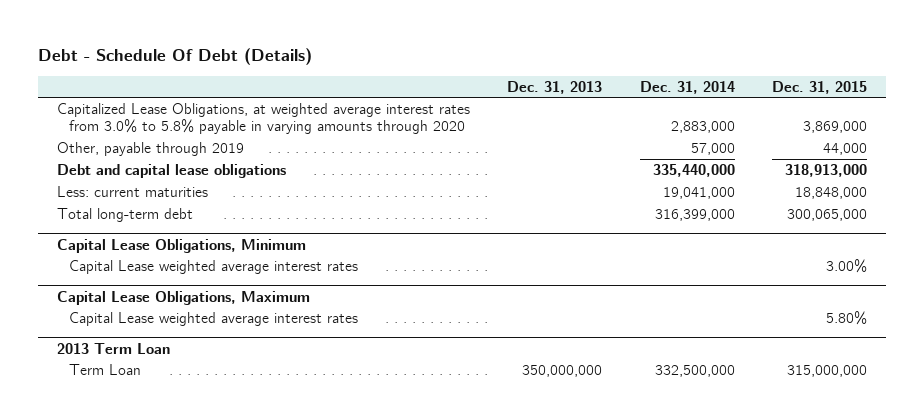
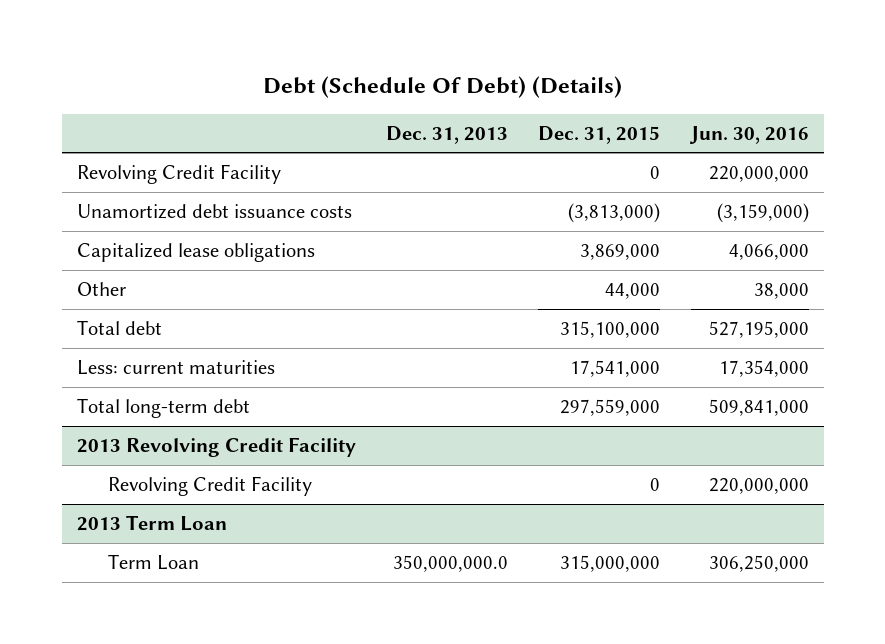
- Debt - Schedule Of Debt (Details)
+ Debt (Schedule Of Debt) (Details)
- | Dec. 31, 2013 | Dec. 31, 2014 | Dec. 31, 2015
+ | Dec. 31, 2013 | Dec. 31, 2015 | Jun. 30, 2016
- Capitalized Lease Obligations, at weighted average interest rates from 3.0% to 5.8% payable in varying amounts through 2020 | | 2,883,000 | 3,869,000
- Other, payable through 2019 | | 57,000 | 44,000
- Debt and capital lease obligations | | 335,440,000 | 318,913,000
- Less: current maturities | | 19,041,000 | 18,848,000
- Total long-term debt | | 316,399,000 | 300,065,000
- Capital Lease Obligations, Minimum
- Capital Lease weighted average interest rates | | | 3.00%
- Capital Lease Obligations, Maximum
- Capital Lease weighted average interest rates | | | 5.80%
+ Revolving Credit Facility | | 0 | 220,000,000
+ Unamortized debt issuance costs | | (3,813,000) | (3,159,000)
+ Capitalized lease obligations | | 3,869,000 | 4,066,000
+ Other | | 44,000 | 38,000
+ Total debt | | 315,100,000 | 527,195,000
+ Less: current maturities | | 17,541,000 | 17,354,000
+ Total long-term debt | | 297,559,000 | 509,841,000
+ 2013 Revolving Credit Facility
+ Revolving Credit Facility | | 0 | 220,000,000
@ 2013 Term Loan
- Term Loan | 350,000,000 | 332,500,000 | 315,000,000
+ Term Loan | 350,000,000.0 | 315,000,000 | 306,250,000

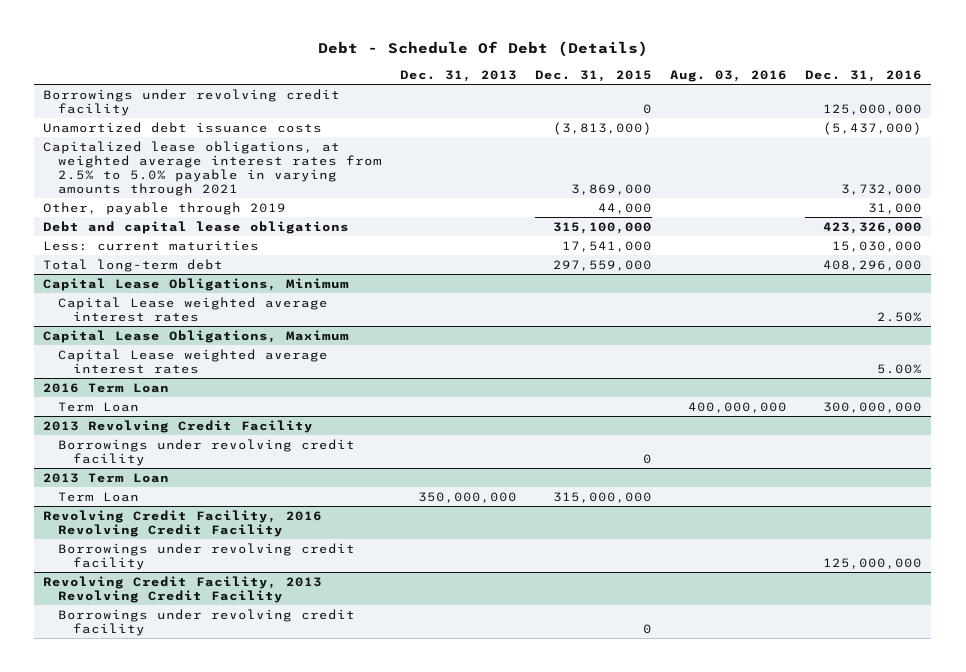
- Debt (Schedule Of Debt) (Details)
+ Debt - Schedule Of Debt (Details)
- | Dec. 31, 2013 | Dec. 31, 2015 | Jun. 30, 2016
+ | Dec. 31, 2013 | Dec. 31, 2015 | Aug. 03, 2016 | Dec. 31, 2016
- Revolving Credit Facility | | 0 | 220,000,000
+ Borrowings under revolving credit facility | | 0 | | 125,000,000
- Capitalized lease obligations | | 3,869,000 | 4,066,000
- Other | | 44,000 | 38,000
- Total debt | | 315,100,000 | 527,195,000
+ Capitalized lease obligations, at weighted average interest rates from 2.5% to 5.0% payable in varying amounts through 2021 | | 3,869,000 | | 3,732,000
+ Other, payable through 2019 | | 44,000 | | 31,000
+ Debt and capital lease obligations | | 315,100,000 | | 423,326,000
+ Capital Lease Obligations, Minimum
+ Capital Lease weighted average interest rates | | | | 2.50%
+ Capital Lease Obligations, Maximum
+ Capital Lease weighted average interest rates | | | | 5.00%
+ 2016 Term Loan
+ Term Loan | | | 400,000,000 | 300,000,000
@ 2013 Revolving Credit Facility
- Revolving Credit Facility | | 0 | 220,000,000
+ Borrowings under revolving credit facility | | 0 | |
@ 2013 Term Loan
- Term Loan | 350,000,000.0 | 315,000,000 | 306,250,000
+ Term Loan | 350,000,000 | 315,000,000 | |
+ Revolving Credit Facility, 2016 Revolving Credit Facility
+ Borrowings under revolving credit facility | | | | 125,000,000
+ Revolving Credit Facility, 2013 Revolving Credit Facility
+ Borrowings under revolving credit facility | | 0 | |

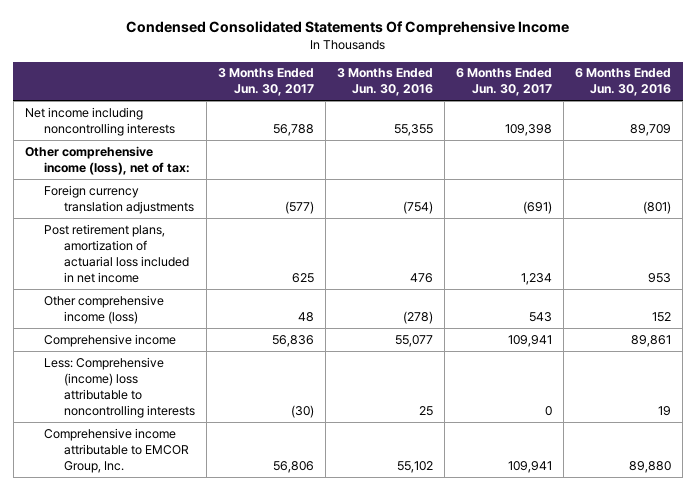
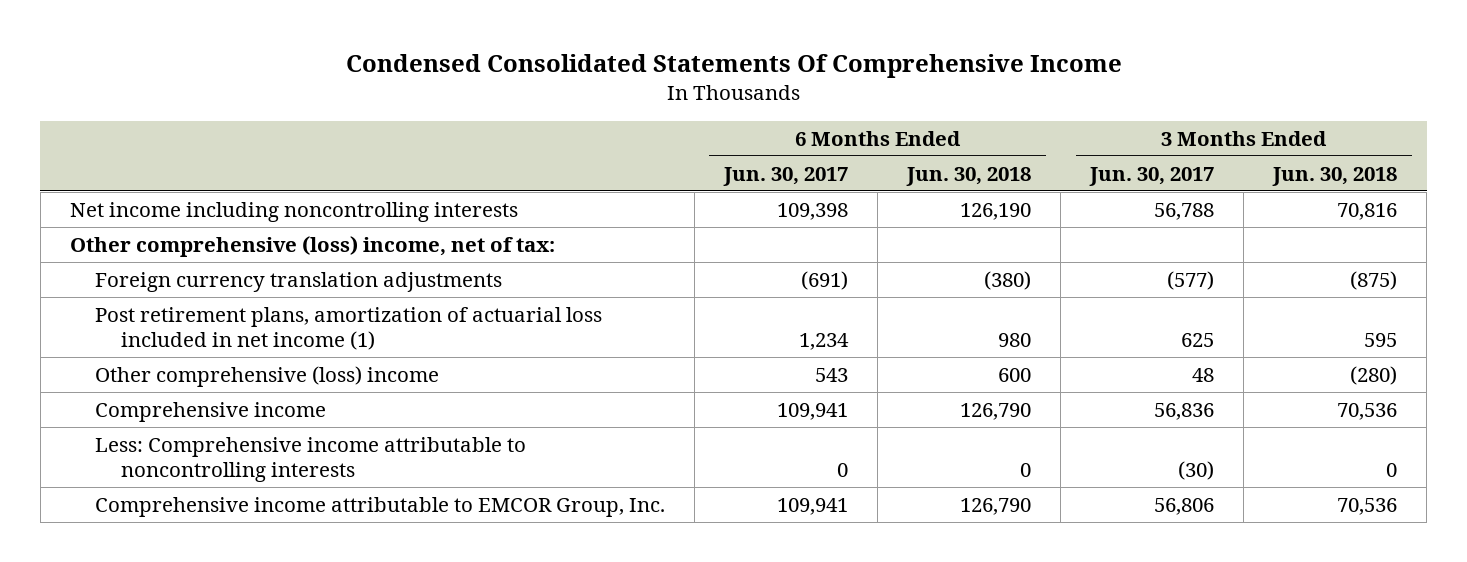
- | 3 Months Ended Jun. 30, 2017 | 3 Months Ended Jun. 30, 2016 | 6 Months Ended Jun. 30, 2017 | 6 Months Ended Jun. 30, 2016
+ | 6 Months Ended Jun. 30, 2017 | 6 Months Ended Jun. 30, 2018 | 3 Months Ended Jun. 30, 2017 | 3 Months Ended Jun. 30, 2018
- Other comprehensive income (loss), net of tax:
+ Other comprehensive (loss) income, net of tax:
- Post retirement plans, amortization of actuarial loss included in net income | 625 | 476 | 1,234 | 953
- Other comprehensive income (loss) | 48 | (278) | 543 | 152
+ Post retirement plans, amortization of actuarial loss included in net income (1) | 1,234 | 980 | 625 | 595
+ Other comprehensive (loss) income | 543 | 600 | 48 | (280)
- Less: Comprehensive (income) loss attributable to noncontrolling interests | (30) | 25 | 0 | 19
+ Less: Comprehensive income attributable to noncontrolling interests | 0 | 0 | (30) | 0

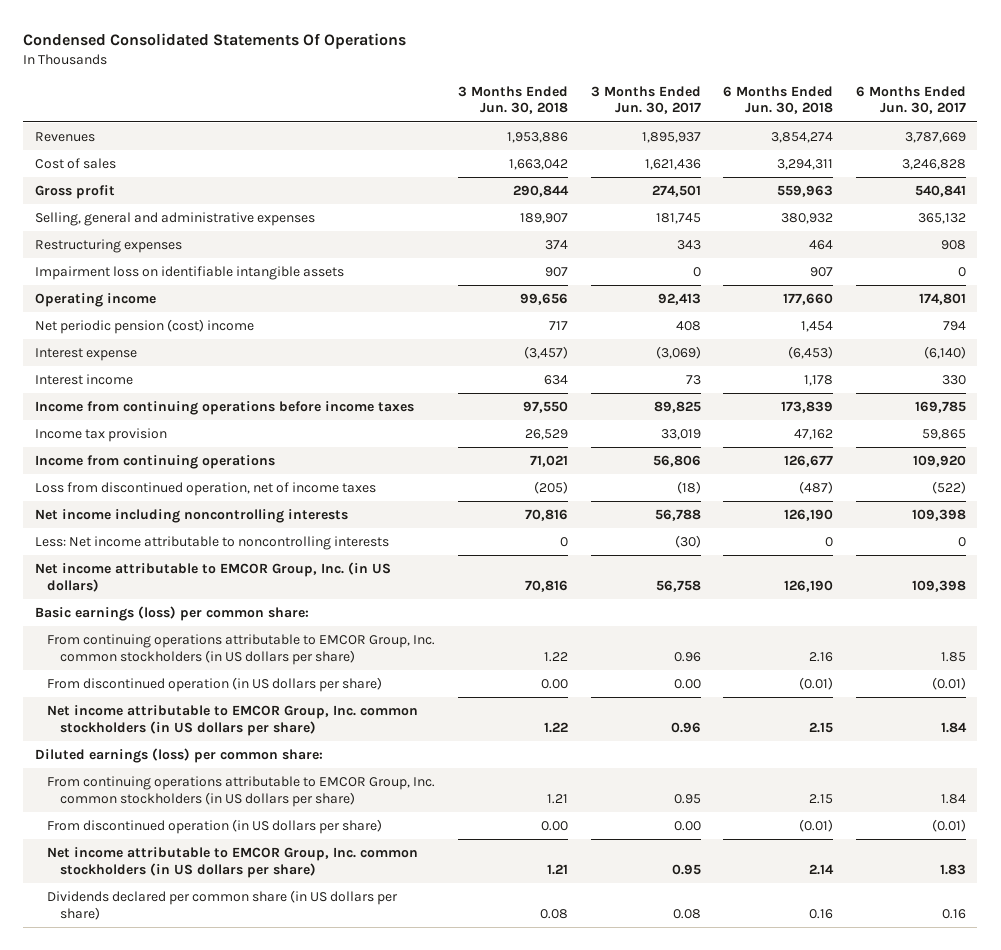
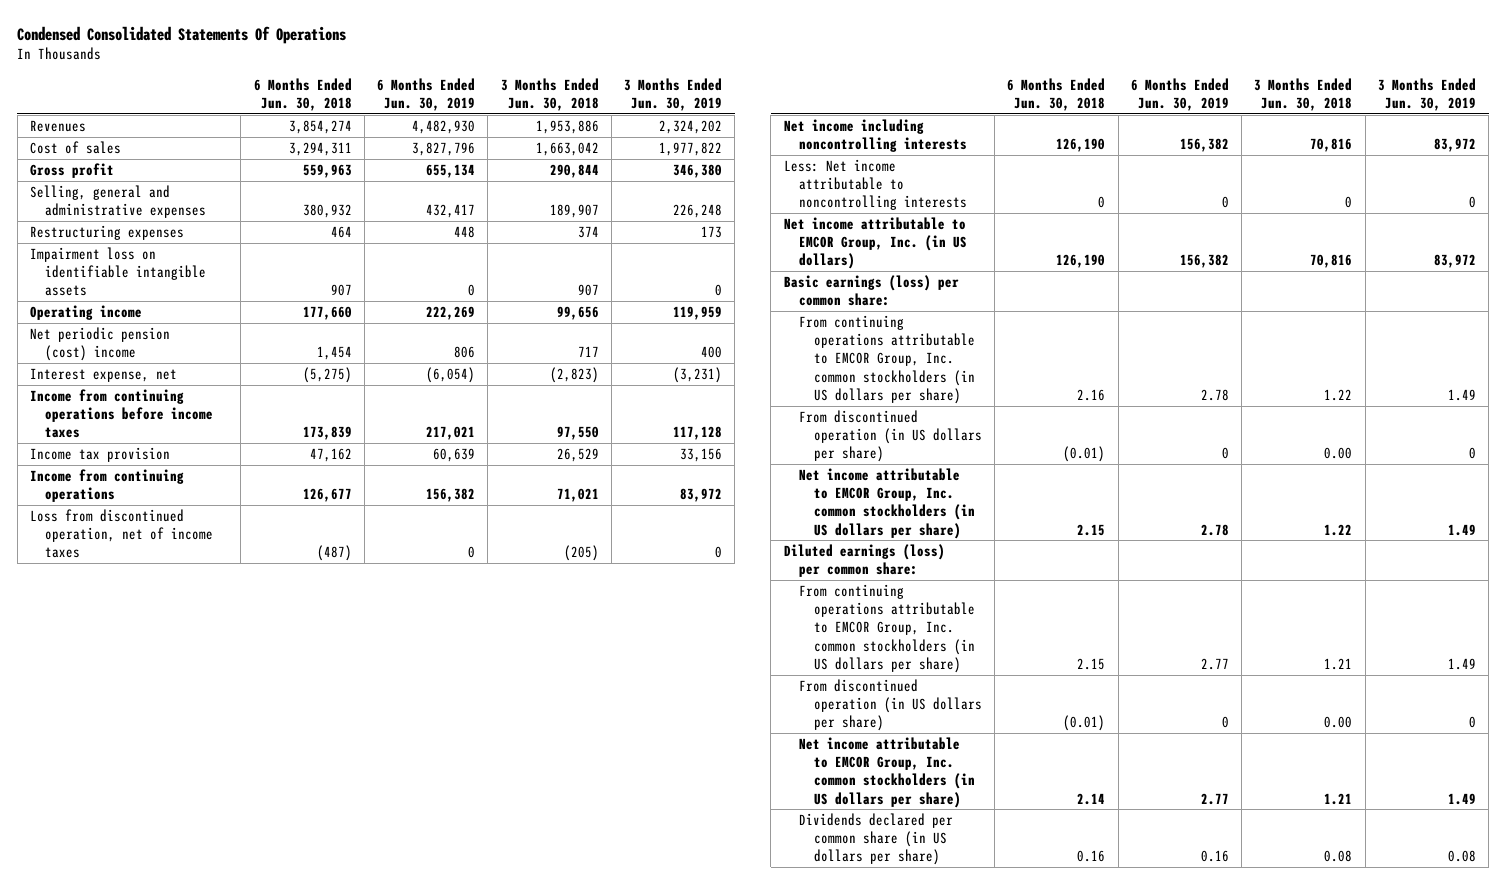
- | 3 Months Ended Jun. 30, 2018 | 3 Months Ended Jun. 30, 2017 | 6 Months Ended Jun. 30, 2018 | 6 Months Ended Jun. 30, 2017
+ | 6 Months Ended Jun. 30, 2018 | 6 Months Ended Jun. 30, 2019 | 3 Months Ended Jun. 30, 2018 | 3 Months Ended Jun. 30, 2019
- Interest expense | (3,457) | (3,069) | (6,453) | (6,140)
- Interest income | 634 | 73 | 1,178 | 330
+ Interest expense, net | (5,275) | (6,054) | (2,823) | (3,231)

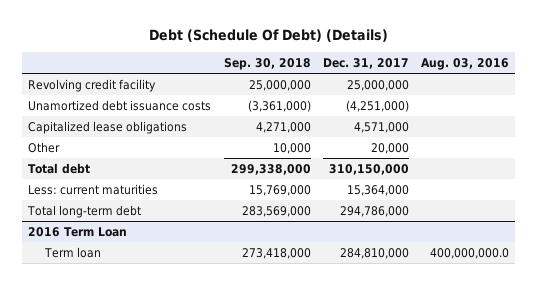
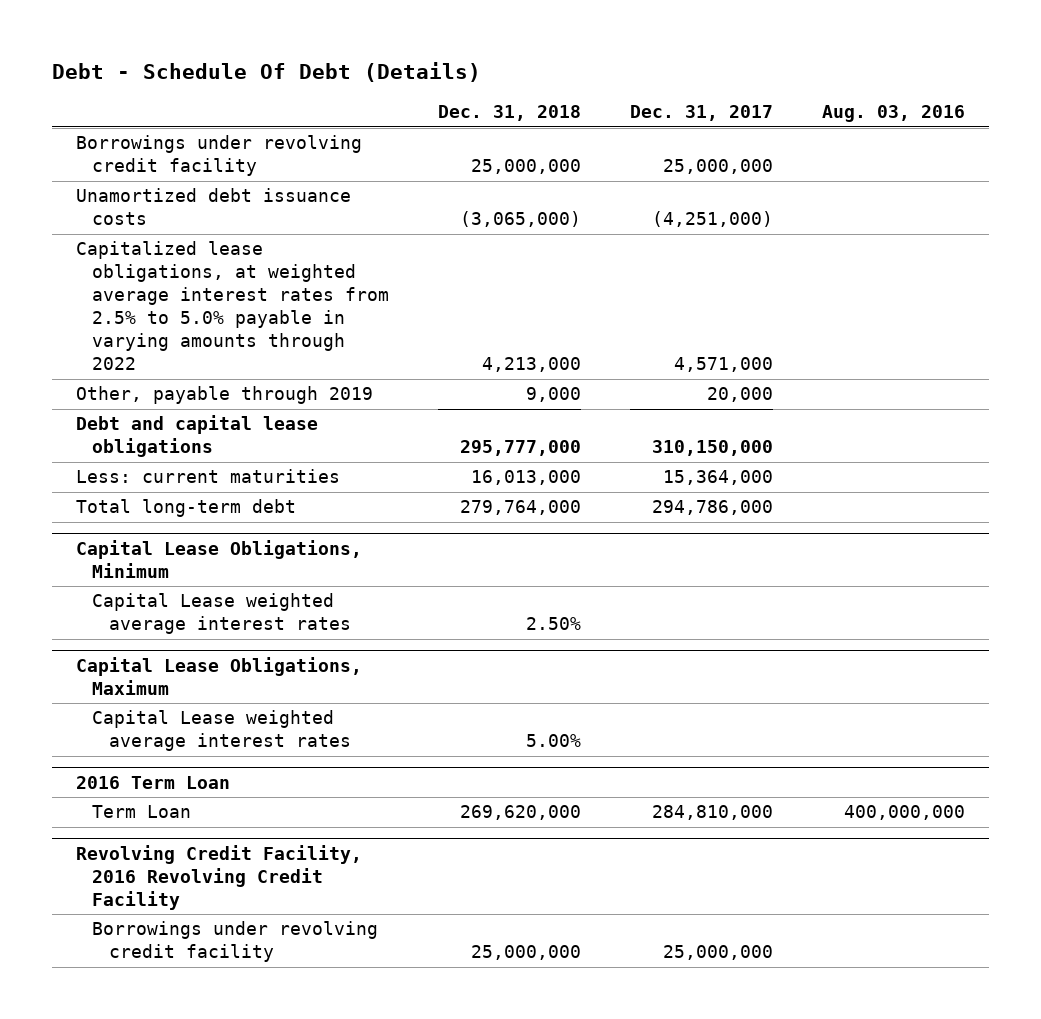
- Debt (Schedule Of Debt) (Details)
+ Debt - Schedule Of Debt (Details)
- | Sep. 30, 2018 | Dec. 31, 2017 | Aug. 03, 2016
+ | Dec. 31, 2018 | Dec. 31, 2017 | Aug. 03, 2016
- Revolving credit facility | 25,000,000 | 25,000,000 |
+ Borrowings under revolving credit facility | 25,000,000 | 25,000,000 |
- Capitalized lease obligations | 4,271,000 | 4,571,000 |
- Other | 10,000 | 20,000 |
- Total debt | 299,338,000 | 310,150,000 |
+ Capitalized lease obligations, at weighted average interest rates from 2.5% to 5.0% payable in varying amounts through 2022 | 4,213,000 | 4,571,000 |
+ Other, payable through 2019 | 9,000 | 20,000 |
+ Debt and capital lease obligations | 295,777,000 | 310,150,000 |
+ Capital Lease Obligations, Minimum
+ Capital Lease weighted average interest rates | 2.50% | |
+ Capital Lease Obligations, Maximum
+ Capital Lease weighted average interest rates | 5.00% | |
@ 2016 Term Loan
- Term loan | 273,418,000 | 284,810,000 | 400,000,000.0
+ Term Loan | 269,620,000 | 284,810,000 | 400,000,000
+ Revolving Credit Facility, 2016 Revolving Credit Facility
+ Borrowings under revolving credit facility | 25,000,000 | 25,000,000 |

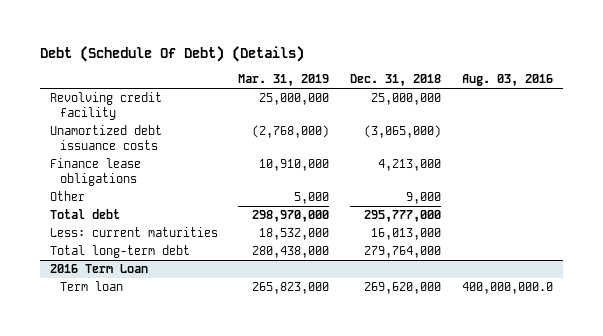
- Debt - Schedule Of Debt (Details)
+ Debt (Schedule Of Debt) (Details)
- | Dec. 31, 2018 | Dec. 31, 2017 | Aug. 03, 2016
+ | Mar. 31, 2019 | Dec. 31, 2018 | Aug. 03, 2016
- Borrowings under revolving credit facility | 25,000,000 | 25,000,000 |
+ Revolving credit facility | 25,000,000 | 25,000,000 |
- Capitalized lease obligations, at weighted average interest rates from 2.5% to 5.0% payable in varying amounts through 2022 | 4,213,000 | 4,571,000 |
- Other, payable through 2019 | 9,000 | 20,000 |
- Debt and capital lease obligations | 295,777,000 | 310,150,000 |
+ Finance lease obligations | 10,910,000 | 4,213,000 |
+ Other | 5,000 | 9,000 |
+ Total debt | 298,970,000 | 295,777,000 |
- Capital Lease Obligations, Minimum
- Capital Lease weighted average interest rates | 2.50% | |
- Capital Lease Obligations, Maximum
- Capital Lease weighted average interest rates | 5.00% | |
@ 2016 Term Loan
- Term Loan | 269,620,000 | 284,810,000 | 400,000,000
- Revolving Credit Facility, 2016 Revolving Credit Facility
- Borrowings under revolving credit facility | 25,000,000 | 25,000,000 |
@ 2016 Term Loan
+ Term loan | 265,823,000 | 269,620,000 | 400,000,000.0

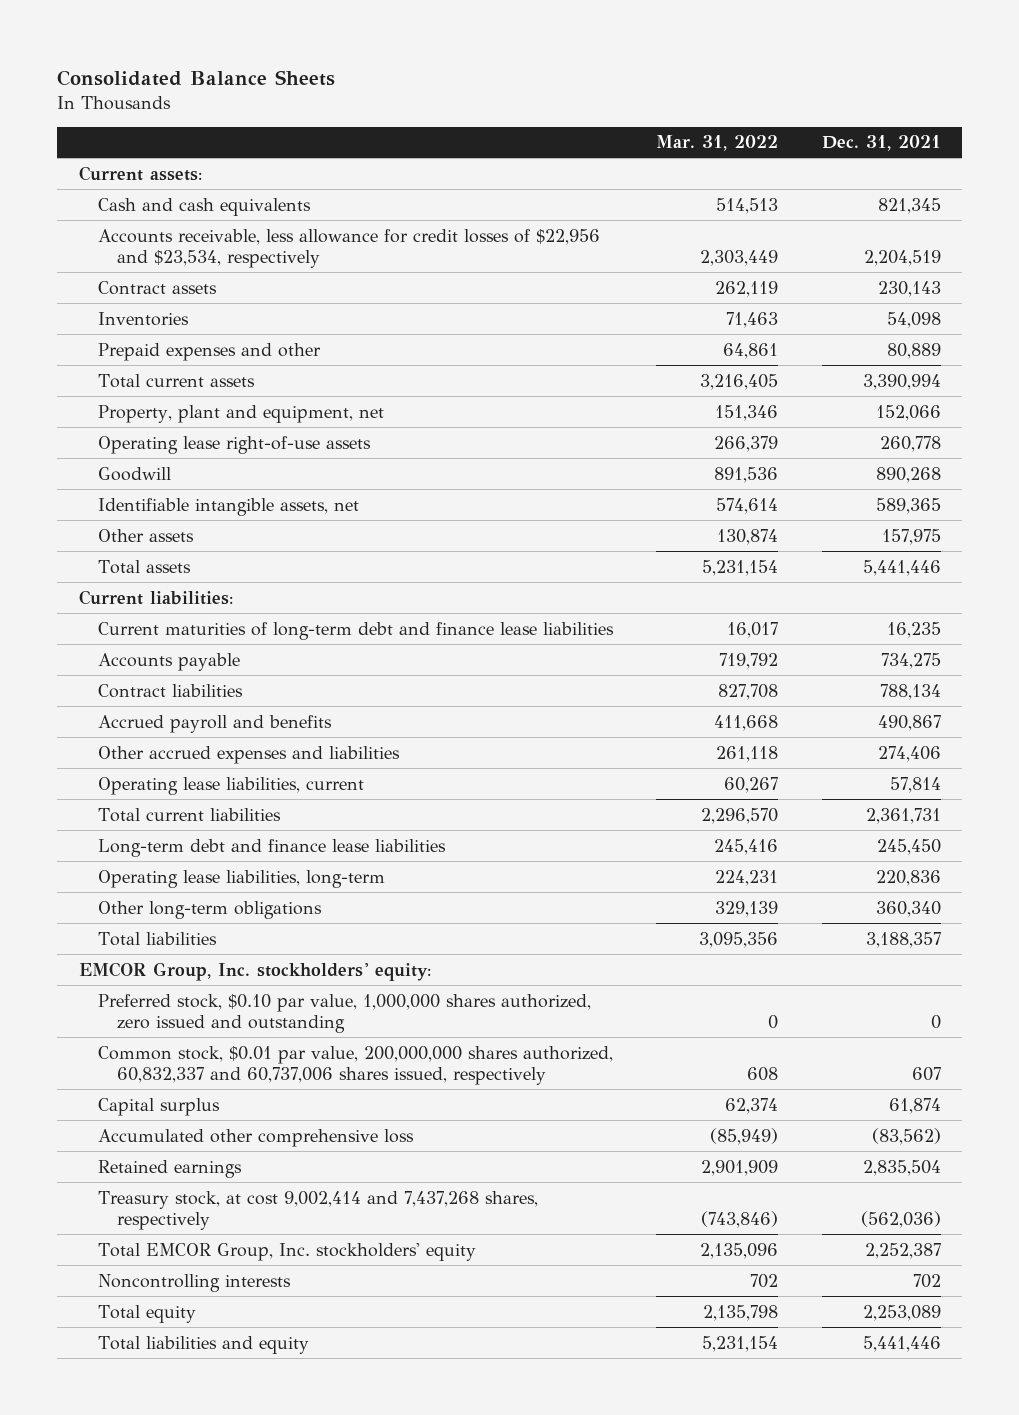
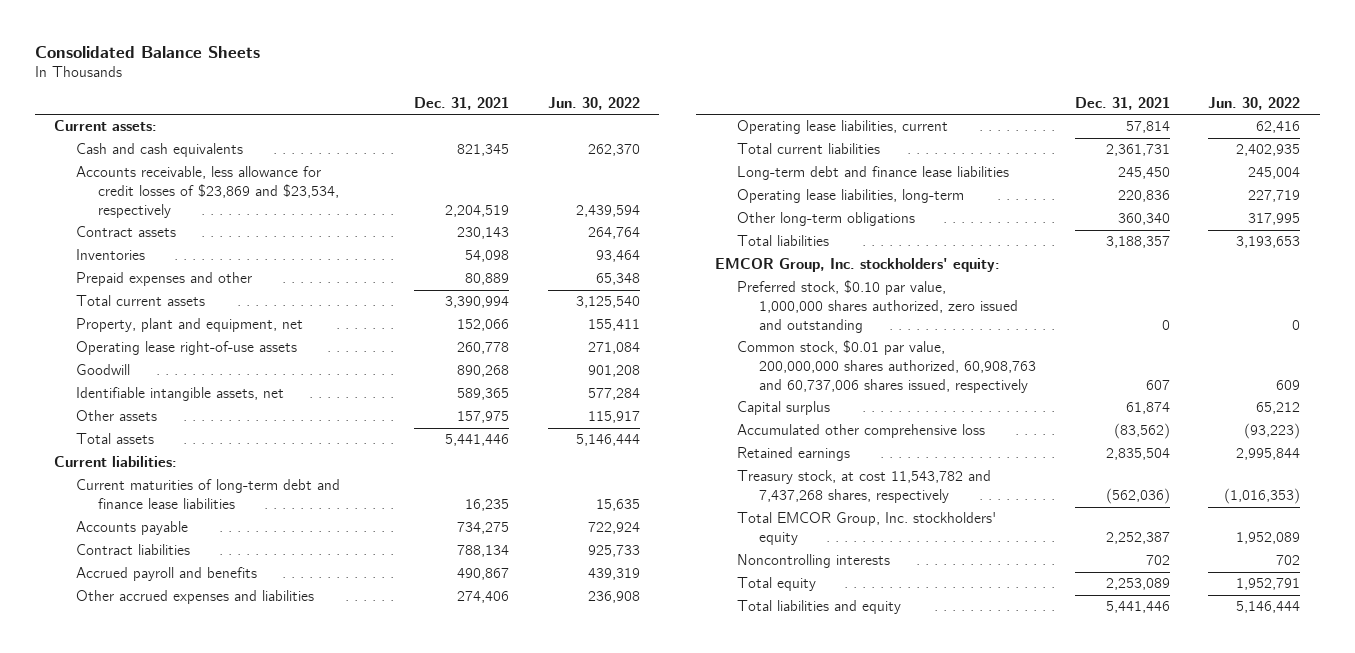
- | Mar. 31, 2022 | Dec. 31, 2021
+ | Dec. 31, 2021 | Jun. 30, 2022
- Accounts receivable, less allowance for credit losses of $22,956 and $23,534, respectively | 2,303,449 | 2,204,519
+ Accounts receivable, less allowance for credit losses of $23,869 and $23,534, respectively | 2,204,519 | 2,439,594
- Common stock, $0.01 par value, 200,000,000 shares authorized, 60,832,337 and 60,737,006 shares issued, respectively | 608 | 607
+ Common stock, $0.01 par value, 200,000,000 shares authorized, 60,908,763 and 60,737,006 shares issued, respectively | 607 | 609
- Treasury stock, at cost 9,002,414 and 7,437,268 shares, respectively | (743,846) | (562,036)
+ Treasury stock, at cost 11,543,782 and 7,437,268 shares, respectively | (562,036) | (1,016,353)

